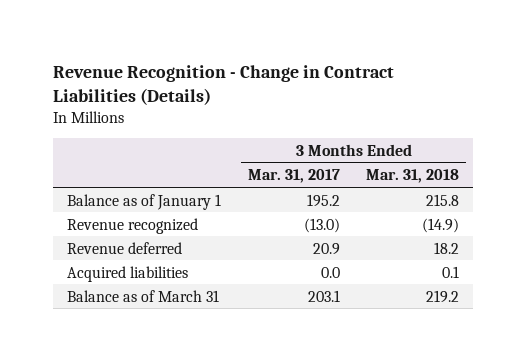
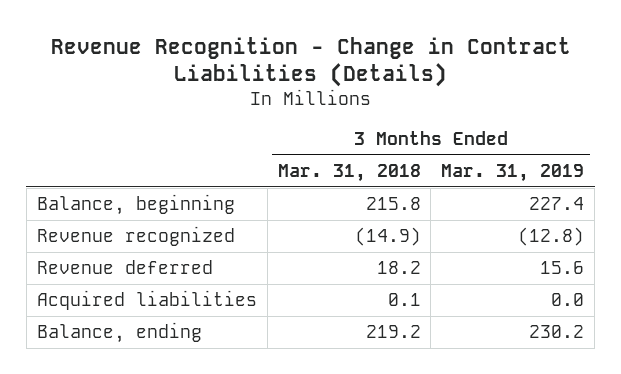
- | 3 Months Ended Mar. 31, 2017 | 3 Months Ended Mar. 31, 2018
+ | 3 Months Ended Mar. 31, 2018 | 3 Months Ended Mar. 31, 2019
- Balance as of January 1 | 195.2 | 215.8
+ Balance, beginning | 215.8 | 227.4
- Balance as of March 31 | 203.1 | 219.2
+ Balance, ending | 219.2 | 230.2

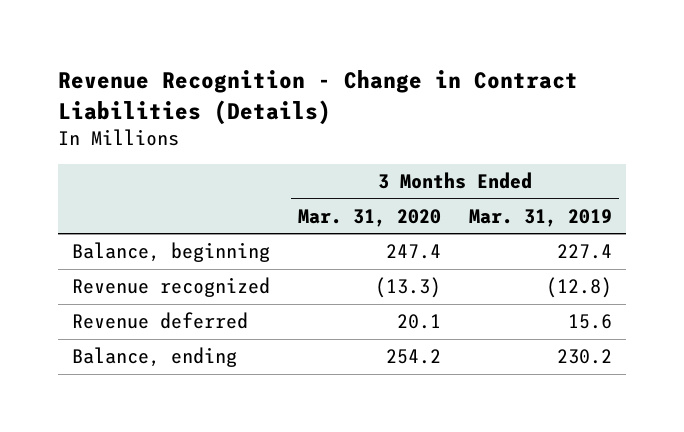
- | 3 Months Ended Mar. 31, 2018 | 3 Months Ended Mar. 31, 2019
+ | 3 Months Ended Mar. 31, 2020 | 3 Months Ended Mar. 31, 2019
- Acquired liabilities | 0.1 | 0.0

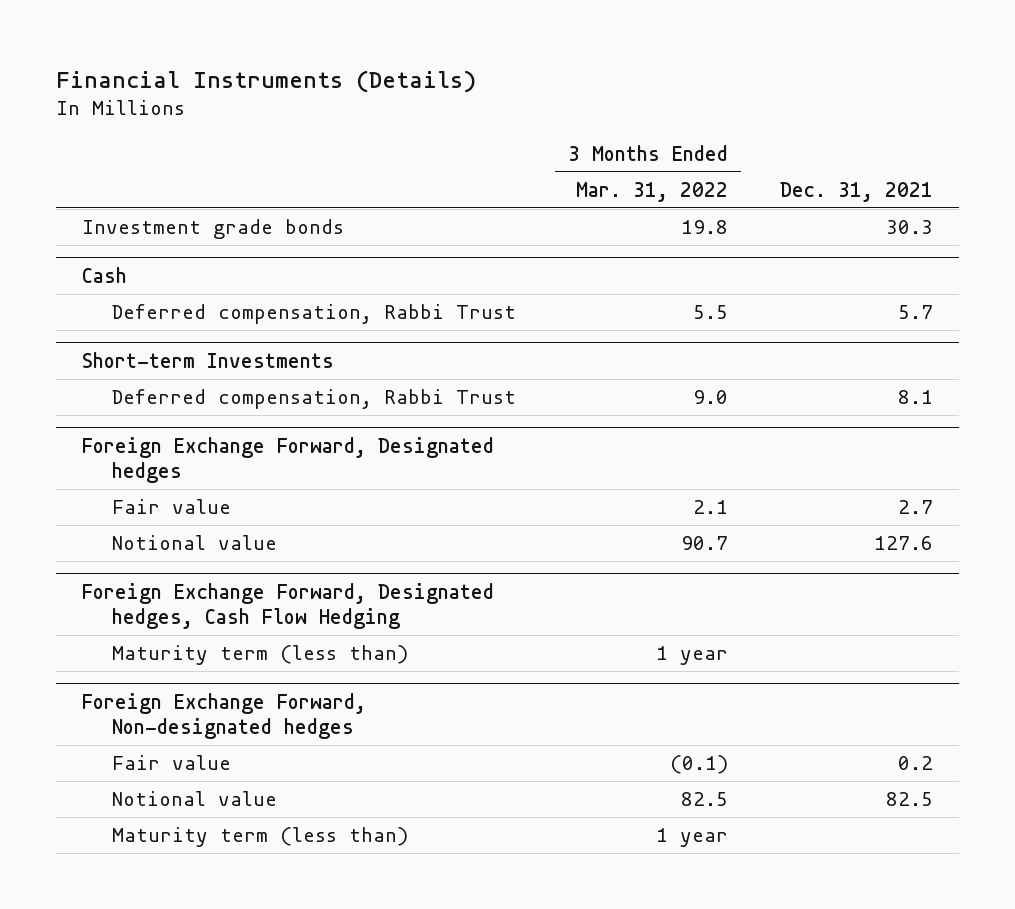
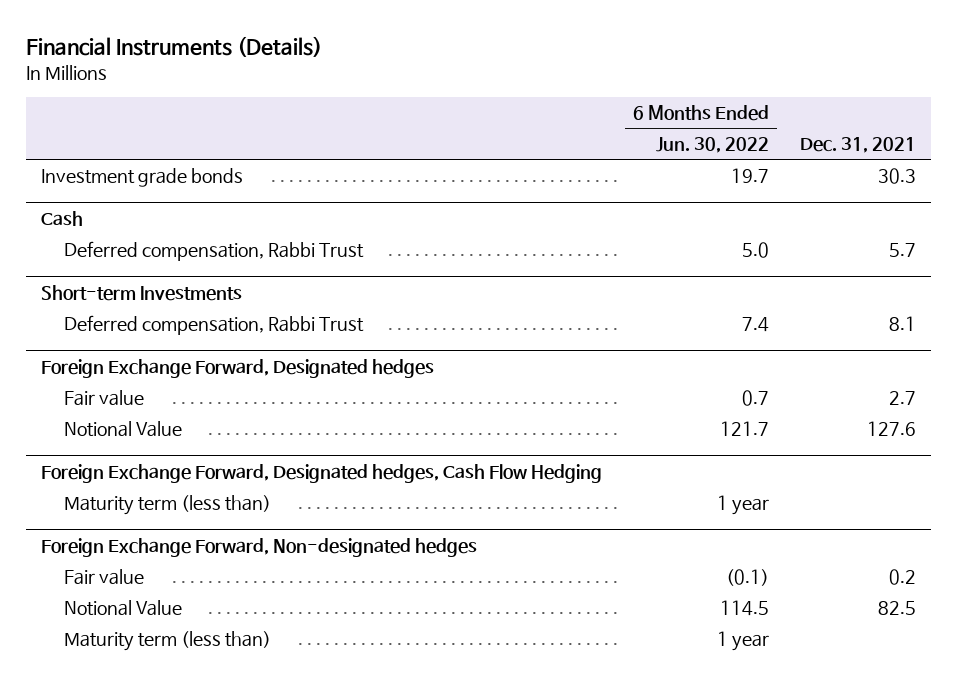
- | 3 Months Ended Mar. 31, 2022 | Dec. 31, 2021
+ | 6 Months Ended Jun. 30, 2022 | Dec. 31, 2021
@ Foreign Exchange Forward, Designated hedges
- Notional value | 90.7 | 127.6
+ Notional Value | 121.7 | 127.6
@ Foreign Exchange Forward, Non-designated hedges
- Notional value | 82.5 | 82.5
+ Notional Value | 114.5 | 82.5

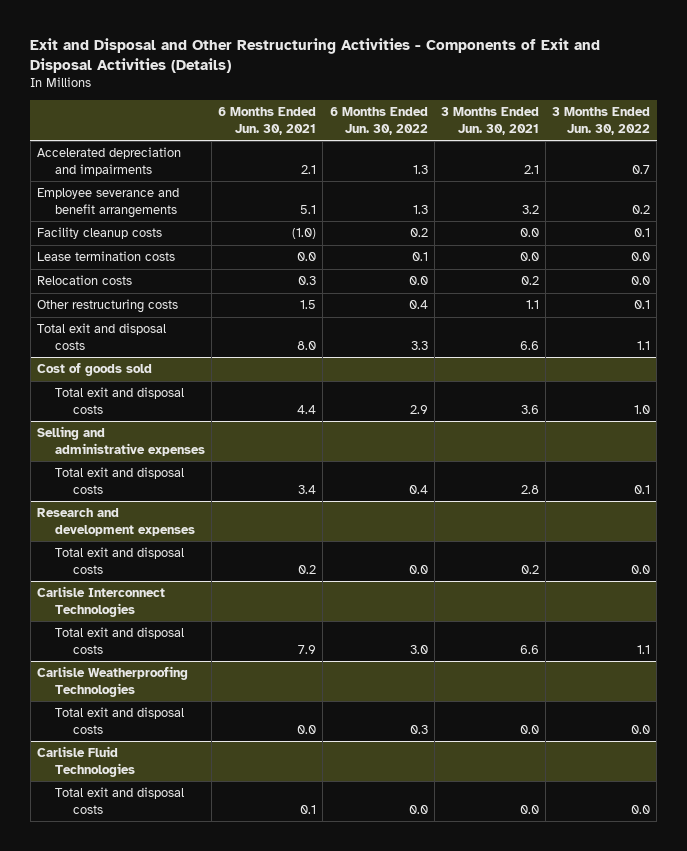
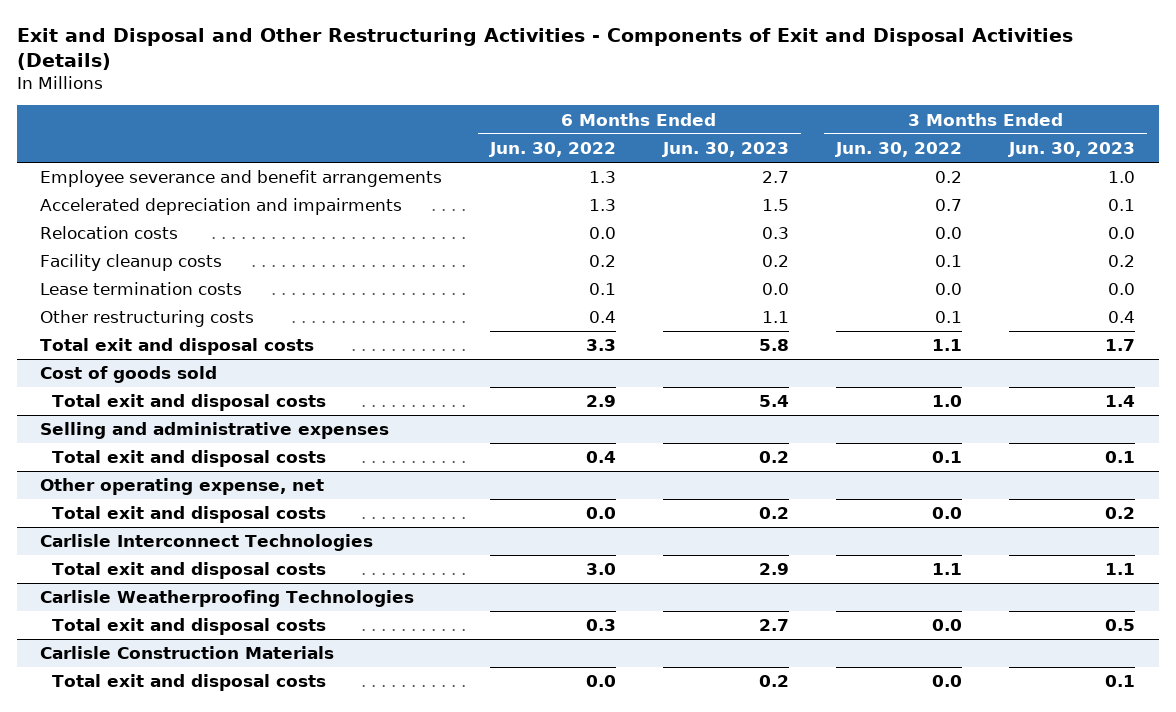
- | 6 Months Ended Jun. 30, 2021 | 6 Months Ended Jun. 30, 2022 | 3 Months Ended Jun. 30, 2021 | 3 Months Ended Jun. 30, 2022
+ | 6 Months Ended Jun. 30, 2022 | 6 Months Ended Jun. 30, 2023 | 3 Months Ended Jun. 30, 2022 | 3 Months Ended Jun. 30, 2023
moved down: Accelerated depreciation and impairments | 1.3 | 1.5 | 0.7 | 0.1
moved up: Relocation costs | 0.0 | 0.3 | 0.0 | 0.0
- Research and development expenses
+ Other operating expense, net
- Carlisle Fluid Technologies
+ Carlisle Construction Materials

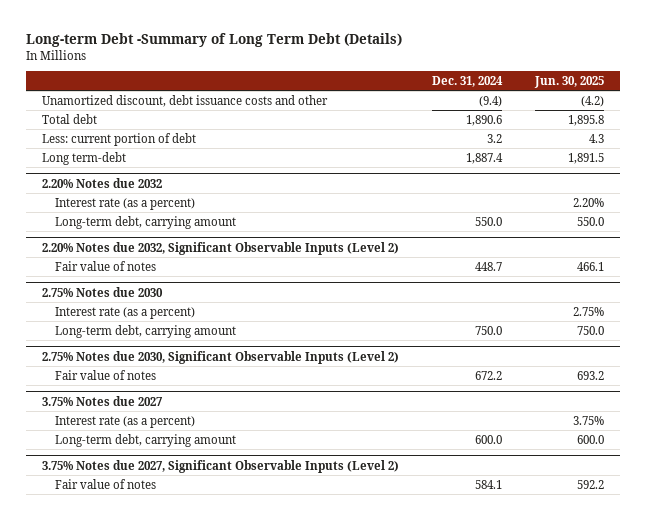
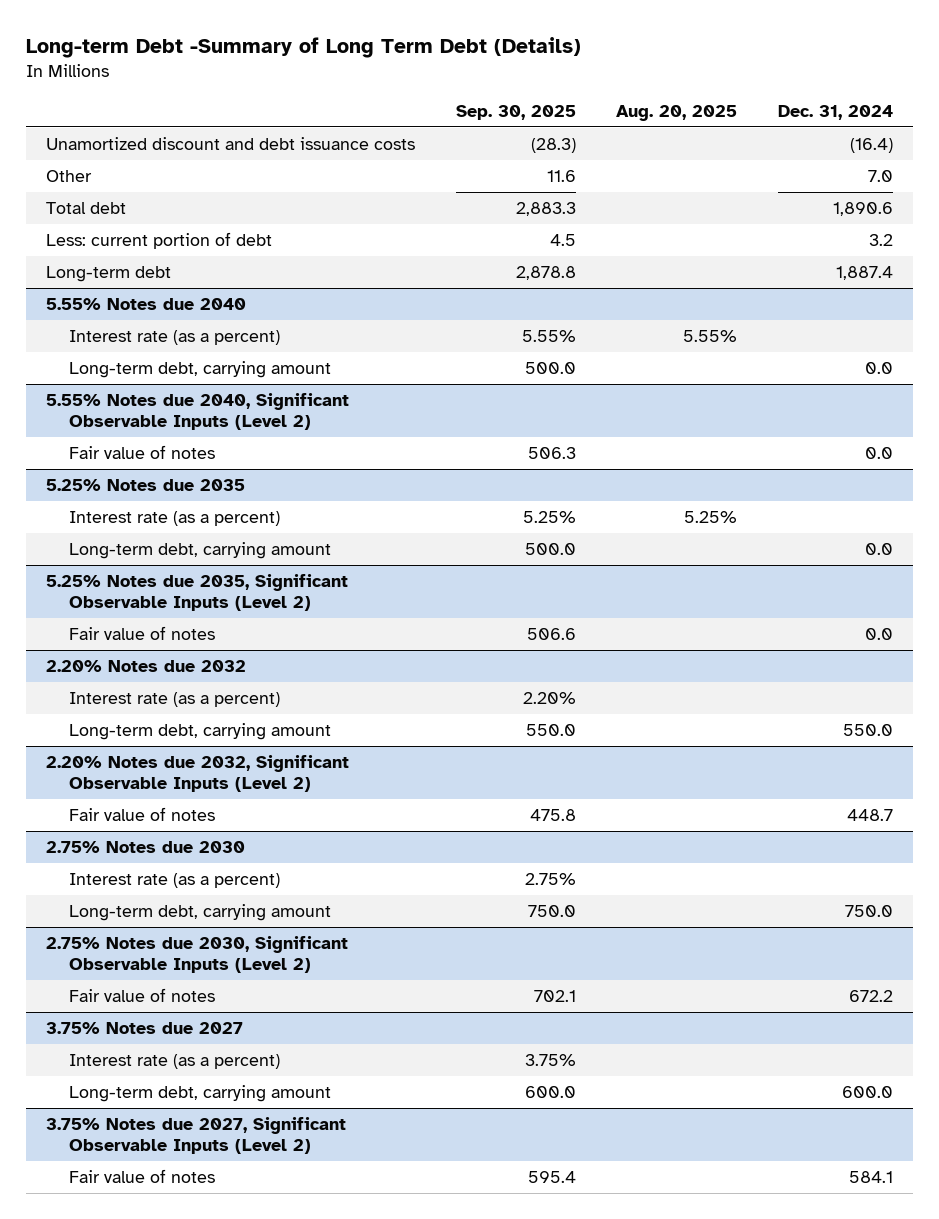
- | Dec. 31, 2024 | Jun. 30, 2025
+ | Sep. 30, 2025 | Aug. 20, 2025 | Dec. 31, 2024
- Unamortized discount, debt issuance costs and other | (9.4) | (4.2)
+ Unamortized discount and debt issuance costs | (28.3) | | (16.4)
+ Other | 11.6 | | 7.0
- Long term-debt | 1,887.4 | 1,891.5
+ Long-term debt | 2,878.8 | | 1,887.4
+ 5.55% Notes due 2040
+ Interest rate (as a percent) | 5.55% | 5.55% |
+ Long-term debt, carrying amount | 500.0 | | 0.0
+ 5.55% Notes due 2040, Significant Observable Inputs (Level 2)
+ Fair value of notes | 506.3 | | 0.0
+ 5.25% Notes due 2035
+ Interest rate (as a percent) | 5.25% | 5.25% |
+ Long-term debt, carrying amount | 500.0 | | 0.0
+ 5.25% Notes due 2035, Significant Observable Inputs (Level 2)
+ Fair value of notes | 506.6 | | 0.0

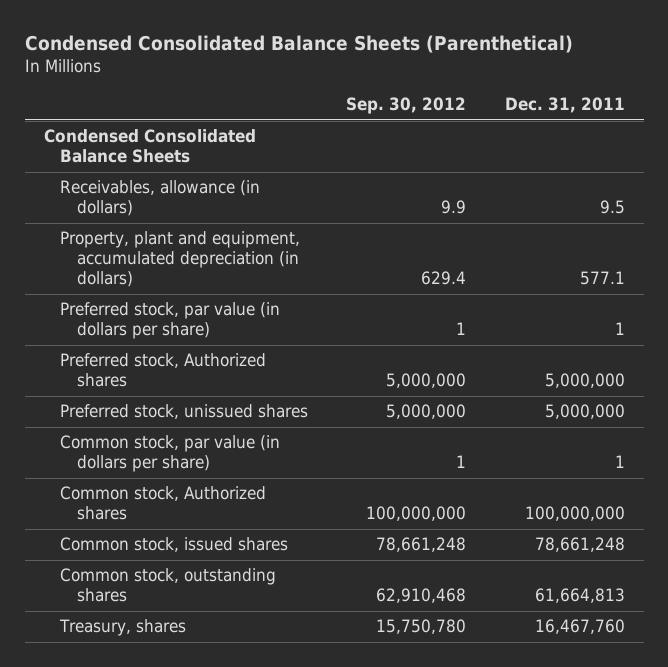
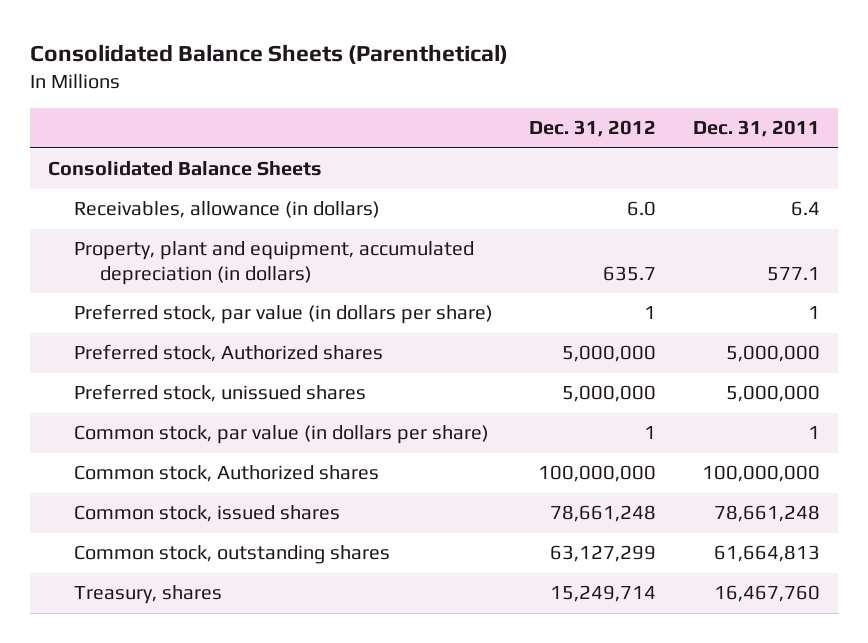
- Condensed Consolidated Balance Sheets (Parenthetical)
+ Consolidated Balance Sheets (Parenthetical)
- | Sep. 30, 2012 | Dec. 31, 2011
+ | Dec. 31, 2012 | Dec. 31, 2011
- Condensed Consolidated Balance Sheets
- Receivables, allowance (in dollars) | 9.9 | 9.5
+ Consolidated Balance Sheets
+ Receivables, allowance (in dollars) | 6.0 | 6.4

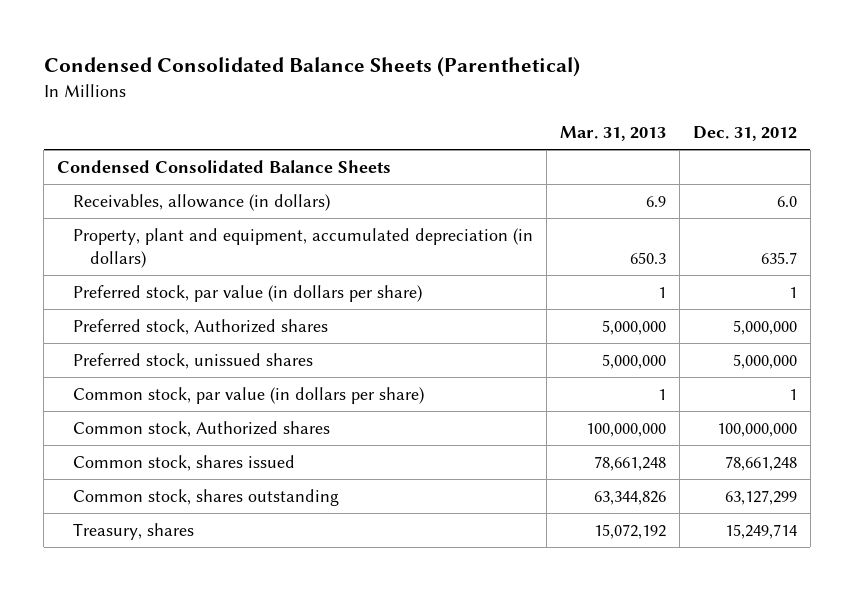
- Consolidated Balance Sheets (Parenthetical)
+ Condensed Consolidated Balance Sheets (Parenthetical)
- | Dec. 31, 2012 | Dec. 31, 2011
+ | Mar. 31, 2013 | Dec. 31, 2012
- Consolidated Balance Sheets
+ Condensed Consolidated Balance Sheets
- Common stock, issued shares | 78,661,248 | 78,661,248
- Common stock, outstanding shares | 63,127,299 | 61,664,813
+ Common stock, shares issued | 78,661,248 | 78,661,248
+ Common stock, shares outstanding | 63,344,826 | 63,127,299

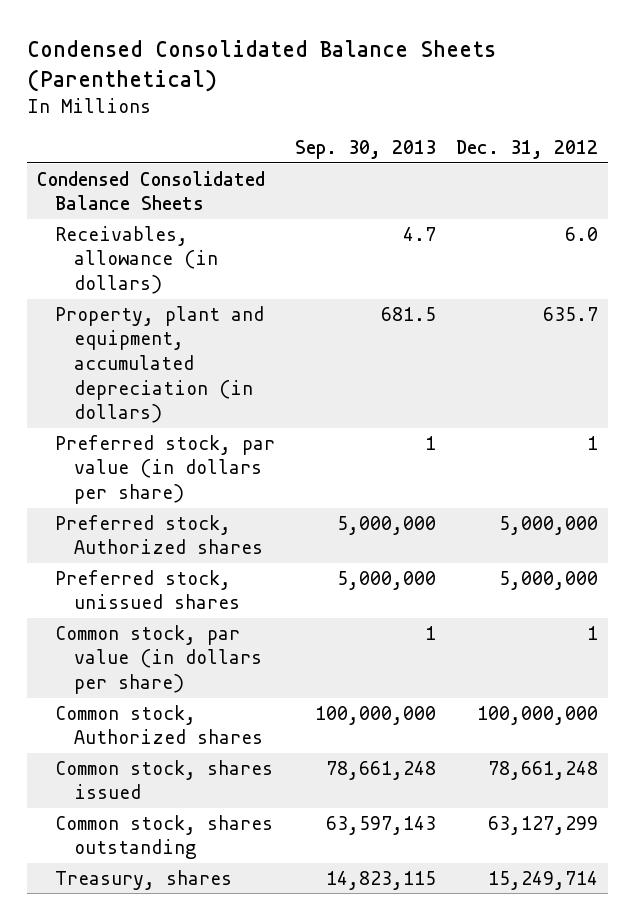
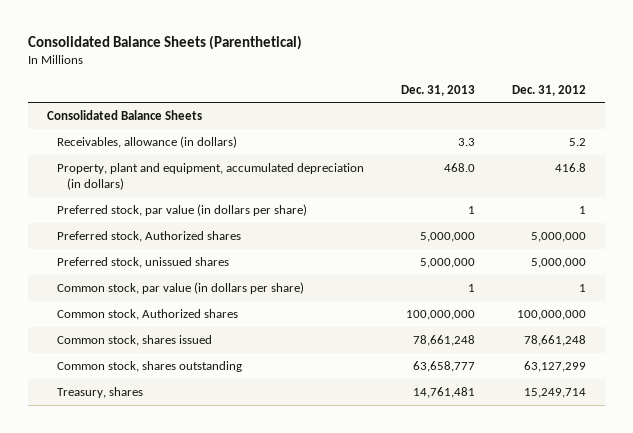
- Condensed Consolidated Balance Sheets (Parenthetical)
+ Consolidated Balance Sheets (Parenthetical)
- | Sep. 30, 2013 | Dec. 31, 2012
+ | Dec. 31, 2013 | Dec. 31, 2012
- Condensed Consolidated Balance Sheets
- Receivables, allowance (in dollars) | 4.7 | 6.0
- Property, plant and equipment, accumulated depreciation (in dollars) | 681.5 | 635.7
+ Consolidated Balance Sheets
+ Receivables, allowance (in dollars) | 3.3 | 5.2
+ Property, plant and equipment, accumulated depreciation (in dollars) | 468.0 | 416.8

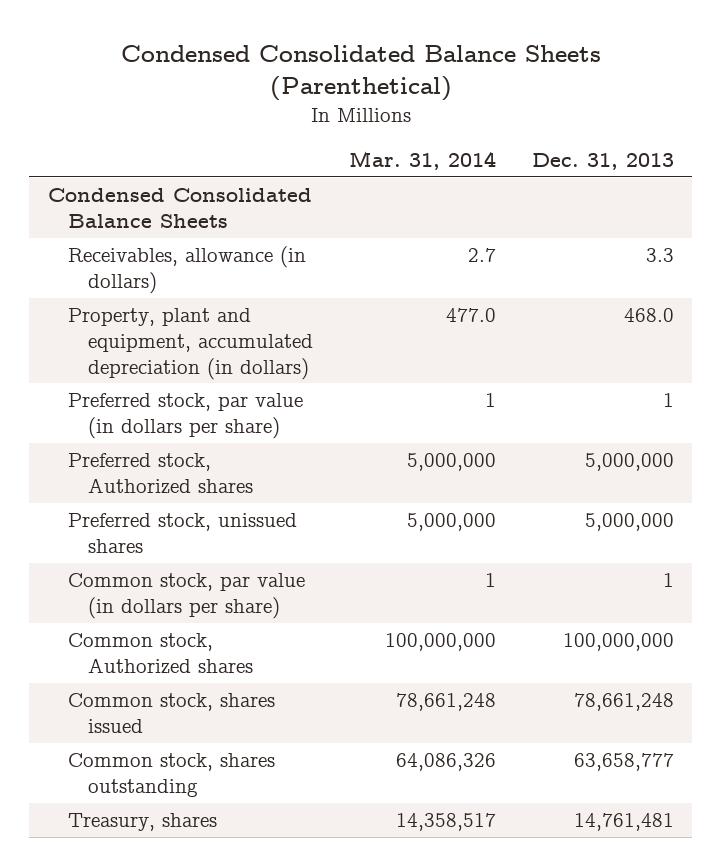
- Consolidated Balance Sheets (Parenthetical)
+ Condensed Consolidated Balance Sheets (Parenthetical)
- | Dec. 31, 2013 | Dec. 31, 2012
+ | Mar. 31, 2014 | Dec. 31, 2013
- Consolidated Balance Sheets
+ Condensed Consolidated Balance Sheets

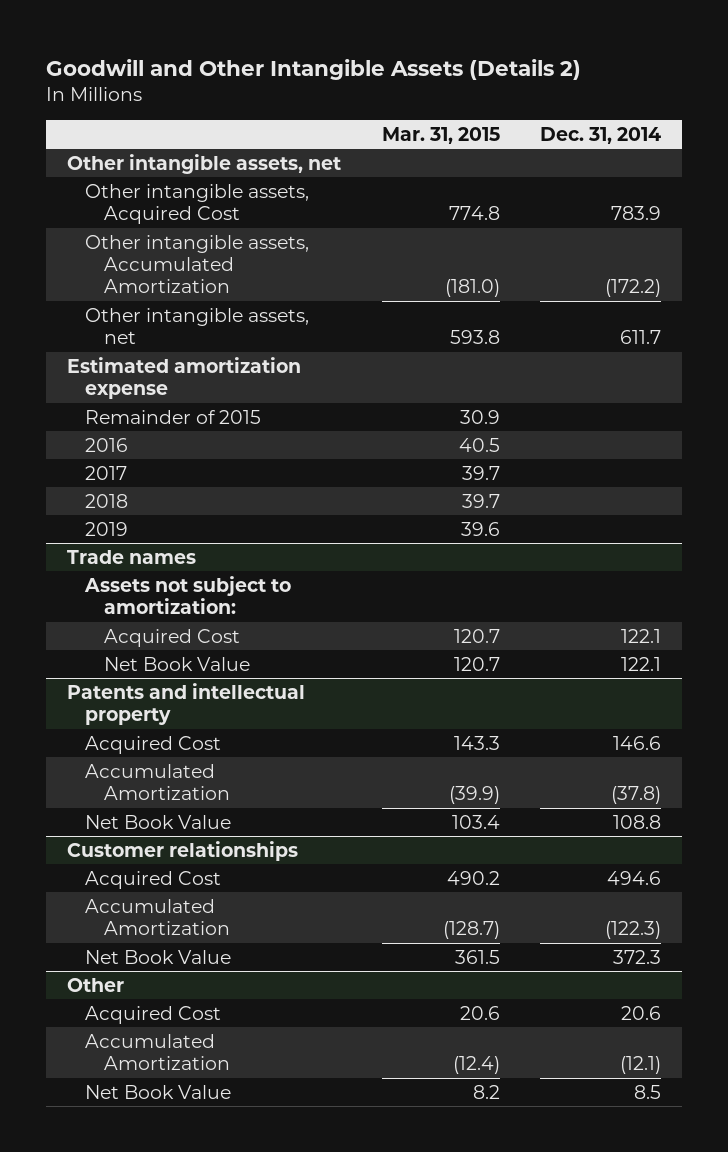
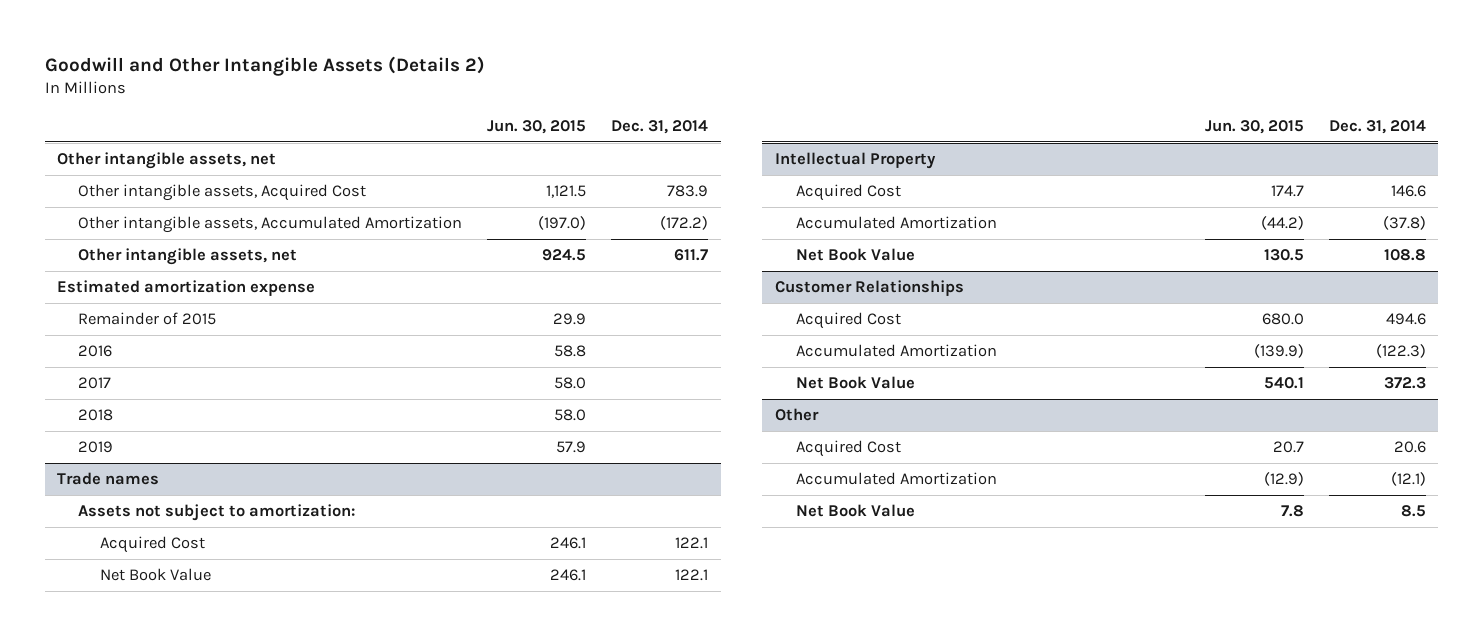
- | Mar. 31, 2015 | Dec. 31, 2014
+ | Jun. 30, 2015 | Dec. 31, 2014
- Patents and intellectual property
+ Intellectual Property
- Customer relationships
+ Customer Relationships

